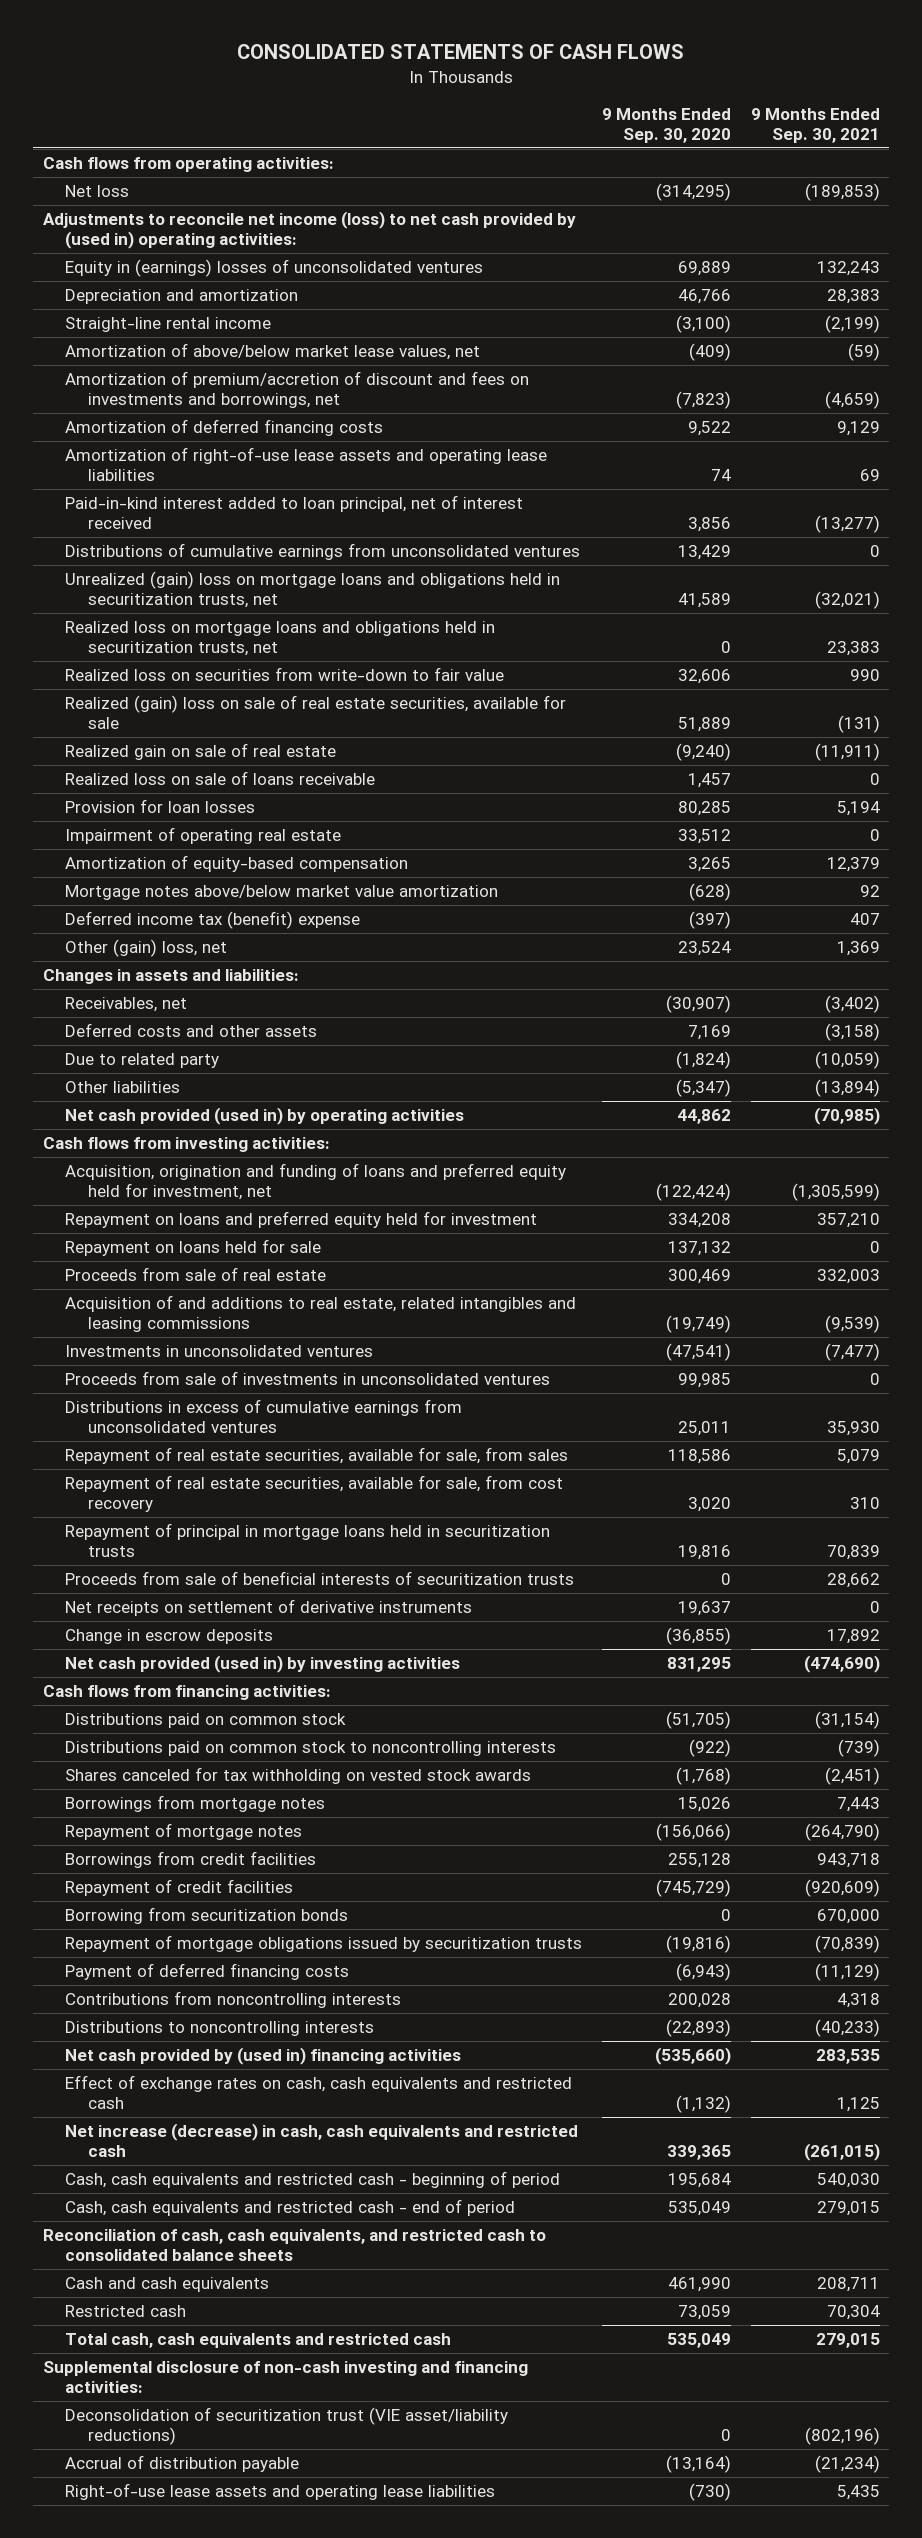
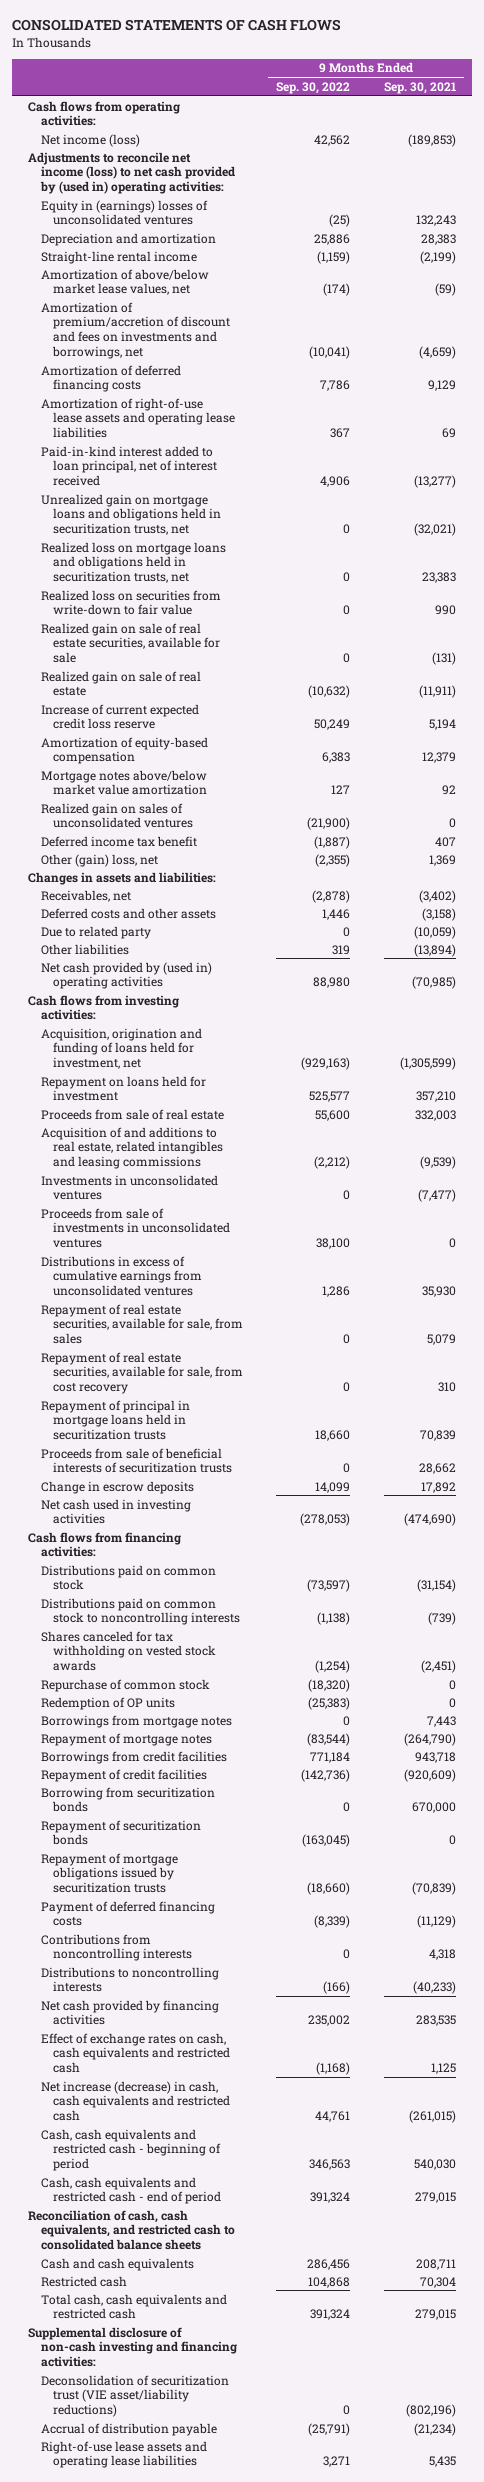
- | 9 Months Ended Sep. 30, 2020 | 9 Months Ended Sep. 30, 2021
+ | 9 Months Ended Sep. 30, 2022 | 9 Months Ended Sep. 30, 2021
- Net loss | (314,295) | (189,853)
+ Net income (loss) | 42,562 | (189,853)
- Distributions of cumulative earnings from unconsolidated ventures | 13,429 | 0
- Unrealized (gain) loss on mortgage loans and obligations held in securitization trusts, net | 41,589 | (32,021)
+ Unrealized gain on mortgage loans and obligations held in securitization trusts, net | 0 | (32,021)
- Realized (gain) loss on sale of real estate securities, available for sale | 51,889 | (131)
+ Realized gain on sale of real estate securities, available for sale | 0 | (131)
- Realized loss on sale of loans receivable | 1,457 | 0
- Provision for loan losses | 80,285 | 5,194
- Impairment of operating real estate | 33,512 | 0
+ Increase of current expected credit loss reserve | 50,249 | 5,194
- Deferred income tax (benefit) expense | (397) | 407
+ Realized gain on sales of unconsolidated ventures | (21,900) | 0
+ Deferred income tax benefit | (1,887) | 407
- Net cash provided (used in) by operating activities | 44,862 | (70,985)
+ Net cash provided by (used in) operating activities | 88,980 | (70,985)
- Acquisition, origination and funding of loans and preferred equity held for investment, net | (122,424) | (1,305,599)
- Repayment on loans and preferred equity held for investment | 334,208 | 357,210
- Repayment on loans held for sale | 137,132 | 0
+ Acquisition, origination and funding of loans held for investment, net | (929,163) | (1,305,599)
+ Repayment on loans held for investment | 525,577 | 357,210
- Net receipts on settlement of derivative instruments | 19,637 | 0
- Net cash provided (used in) by investing activities | 831,295 | (474,690)
+ Net cash used in investing activities | (278,053) | (474,690)
+ Repurchase of common stock | (18,320) | 0
+ Redemption of OP units | (25,383) | 0
+ Repayment of securitization bonds | (163,045) | 0
- Net cash provided by (used in) financing activities | (535,660) | 283,535
+ Net cash provided by financing activities | 235,002 | 283,535

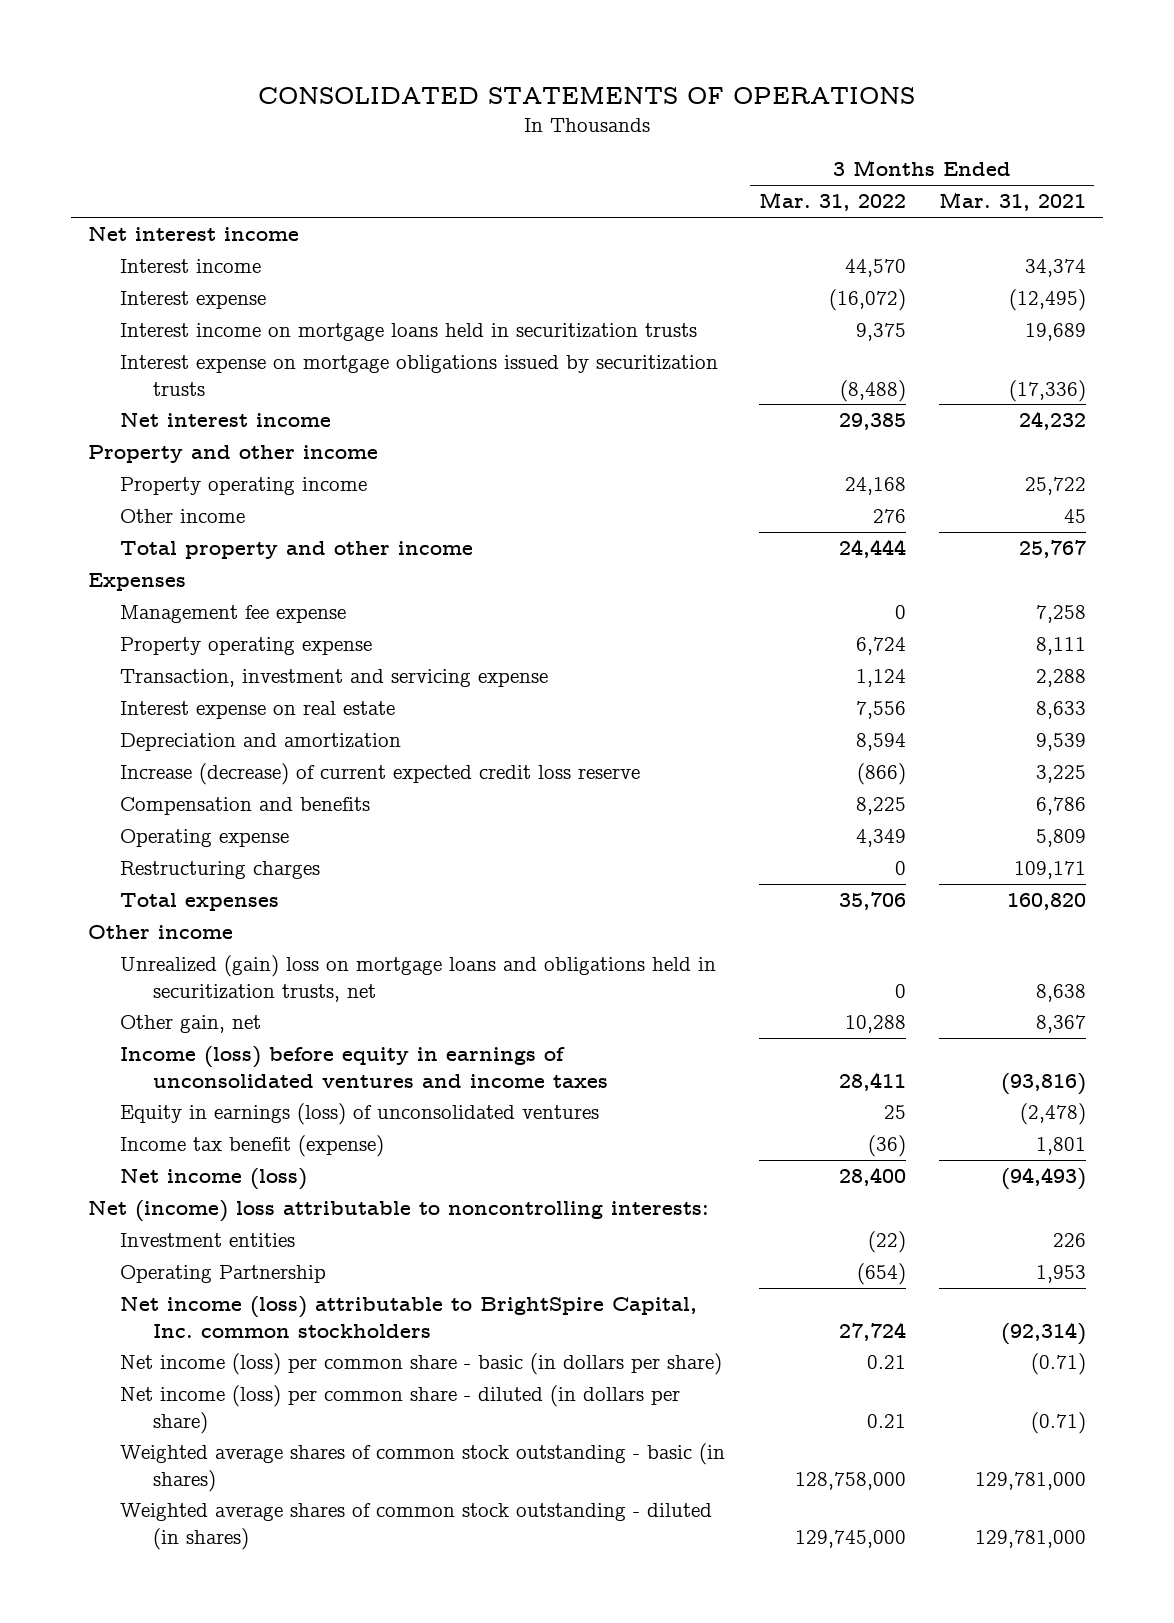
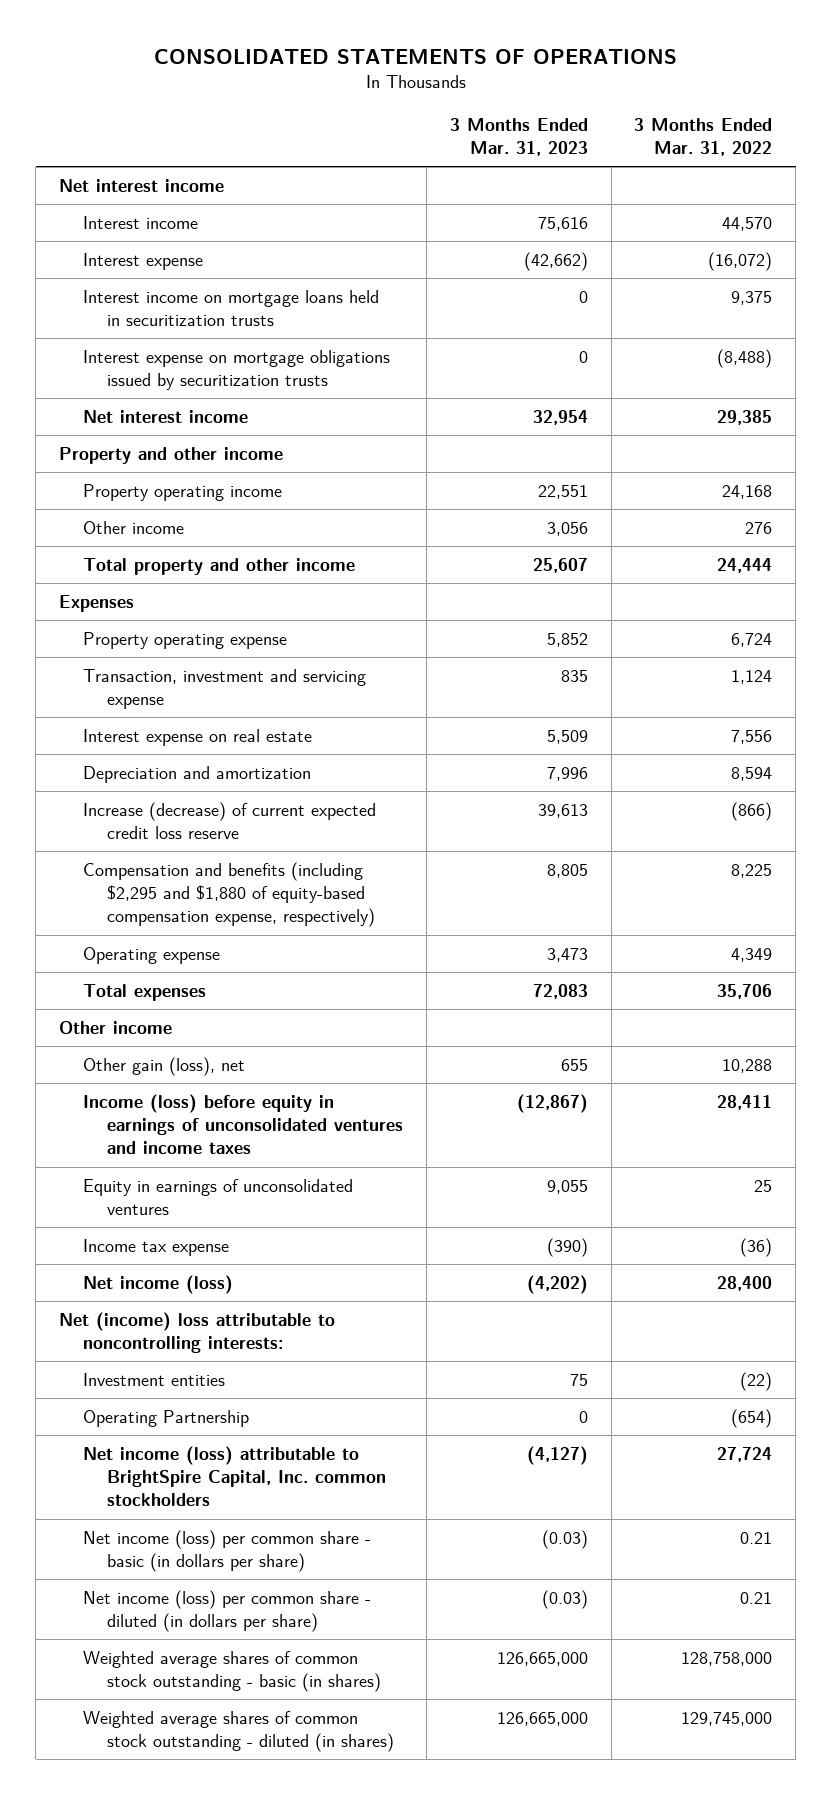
- | 3 Months Ended Mar. 31, 2022 | 3 Months Ended Mar. 31, 2021
+ | 3 Months Ended Mar. 31, 2023 | 3 Months Ended Mar. 31, 2022
- Management fee expense | 0 | 7,258
- Compensation and benefits | 8,225 | 6,786
+ Compensation and benefits (including $2,295 and $1,880 of equity-based compensation expense, respectively) | 8,805 | 8,225
- Restructuring charges | 0 | 109,171
- Unrealized (gain) loss on mortgage loans and obligations held in securitization trusts, net | 0 | 8,638
- Other gain, net | 10,288 | 8,367
+ Other gain (loss), net | 655 | 10,288
- Equity in earnings (loss) of unconsolidated ventures | 25 | (2,478)
- Income tax benefit (expense) | (36) | 1,801
+ Equity in earnings of unconsolidated ventures | 9,055 | 25
+ Income tax expense | (390) | (36)

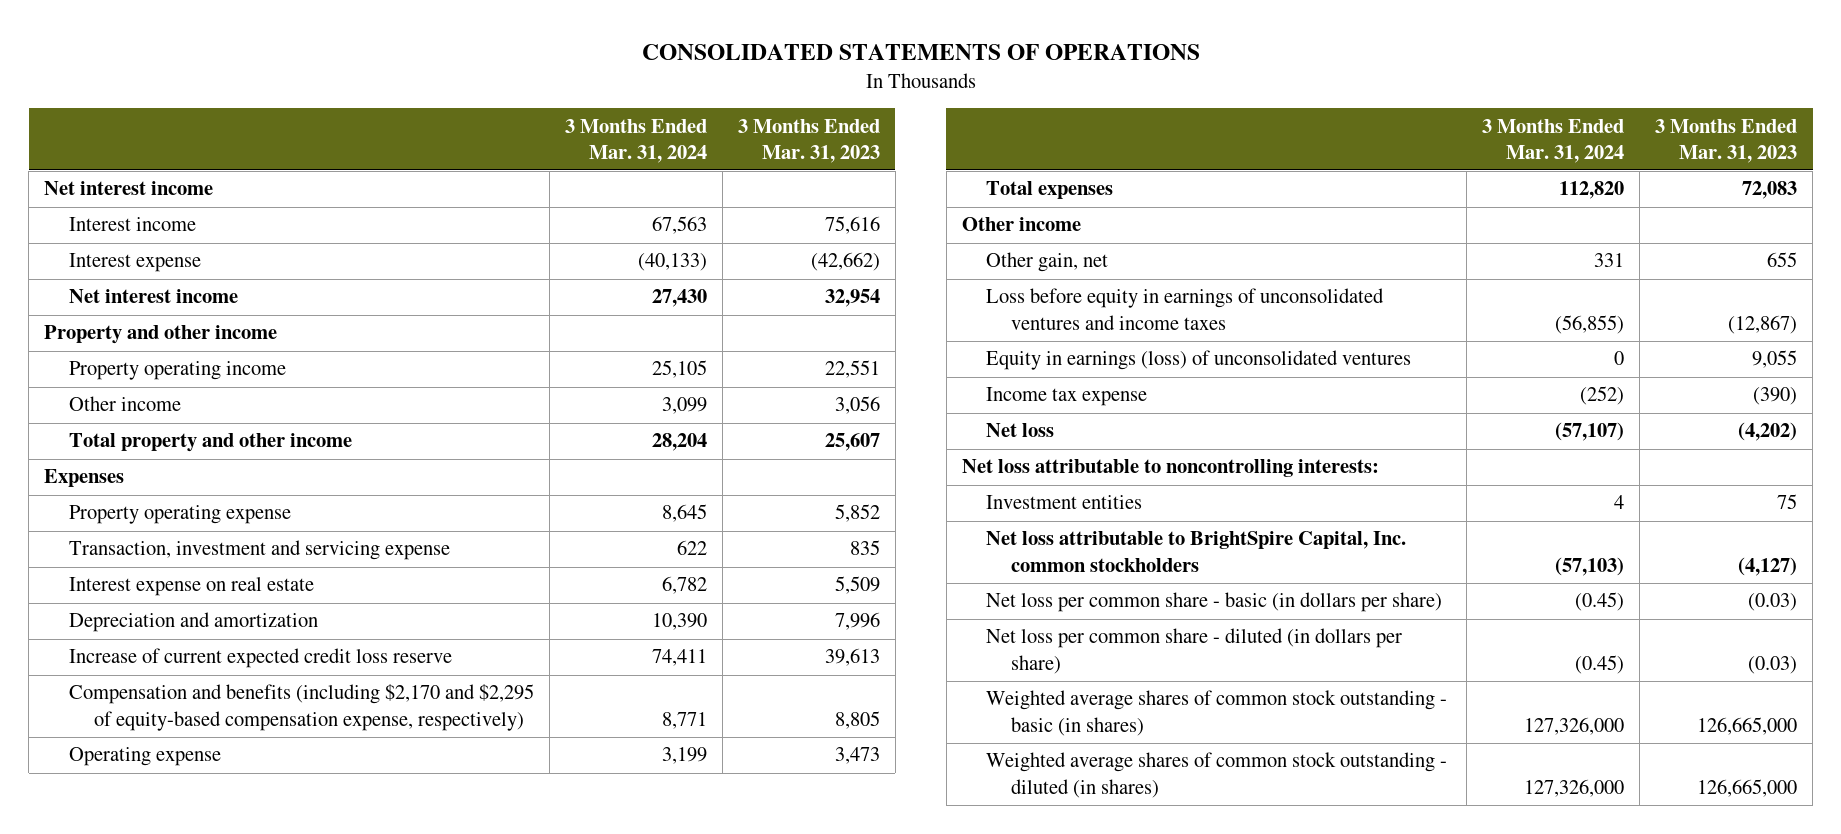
- | 3 Months Ended Mar. 31, 2023 | 3 Months Ended Mar. 31, 2022
+ | 3 Months Ended Mar. 31, 2024 | 3 Months Ended Mar. 31, 2023
- Interest income on mortgage loans held in securitization trusts | 0 | 9,375
- Interest expense on mortgage obligations issued by securitization trusts | 0 | (8,488)
- Increase (decrease) of current expected credit loss reserve | 39,613 | (866)
- Compensation and benefits (including $2,295 and $1,880 of equity-based compensation expense, respectively) | 8,805 | 8,225
+ Increase of current expected credit loss reserve | 74,411 | 39,613
+ Compensation and benefits (including $2,170 and $2,295 of equity-based compensation expense, respectively) | 8,771 | 8,805
- Other gain (loss), net | 655 | 10,288
- Income (loss) before equity in earnings of unconsolidated ventures and income taxes | (12,867) | 28,411
- Equity in earnings of unconsolidated ventures | 9,055 | 25
+ Other gain, net | 331 | 655
+ Loss before equity in earnings of unconsolidated ventures and income taxes | (56,855) | (12,867)
+ Equity in earnings (loss) of unconsolidated ventures | 0 | 9,055
- Net income (loss) | (4,202) | 28,400
- Net (income) loss attributable to noncontrolling interests:
+ Net loss | (57,107) | (4,202)
+ Net loss attributable to noncontrolling interests:
- Operating Partnership | 0 | (654)
- Net income (loss) attributable to BrightSpire Capital, Inc. common stockholders | (4,127) | 27,724
- Net income (loss) per common share - basic (in dollars per share) | (0.03) | 0.21
- Net income (loss) per common share - diluted (in dollars per share) | (0.03) | 0.21
+ Net loss attributable to BrightSpire Capital, Inc. common stockholders | (57,103) | (4,127)
+ Net loss per common share - basic (in dollars per share) | (0.45) | (0.03)
+ Net loss per common share - diluted (in dollars per share) | (0.45) | (0.03)

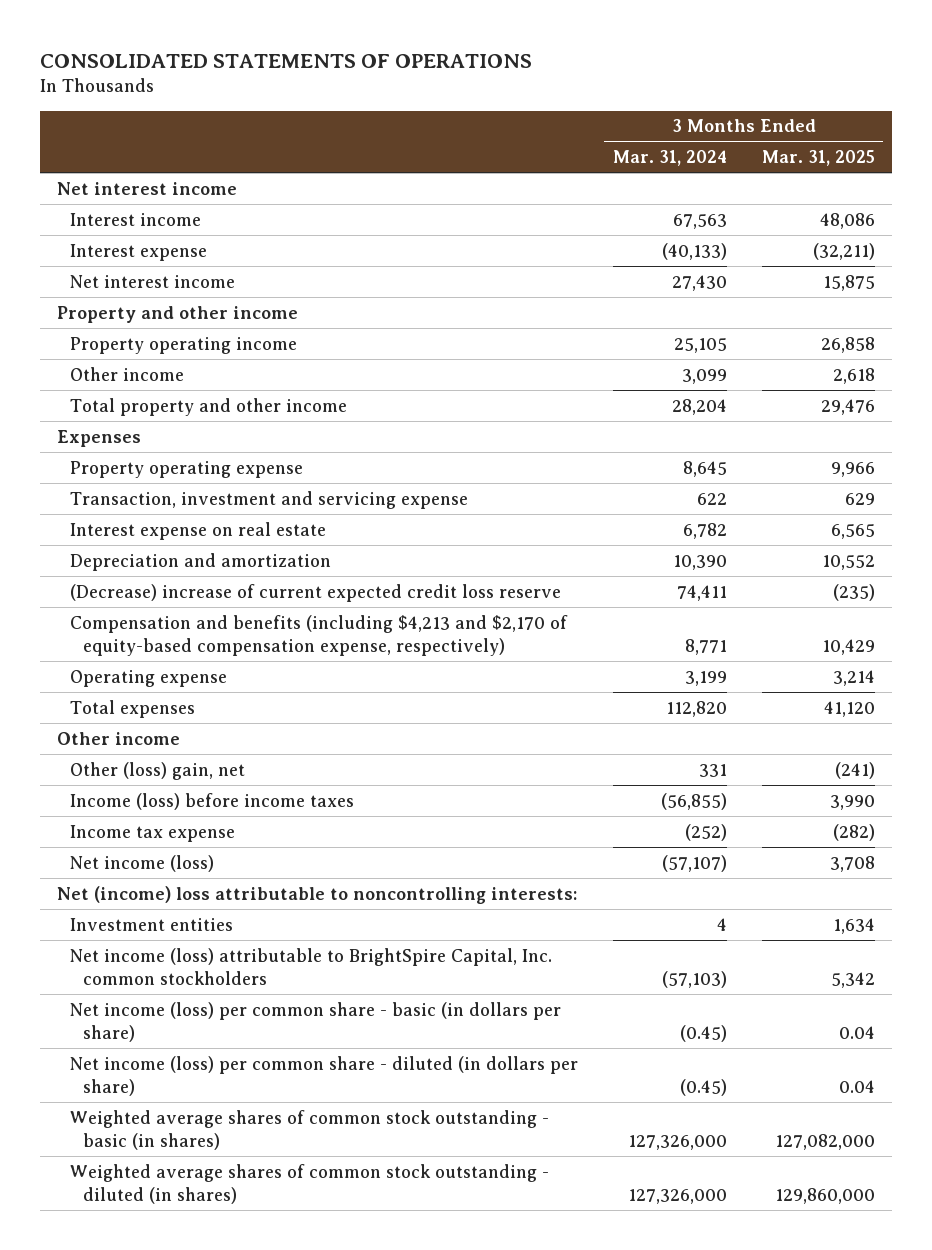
- | 3 Months Ended Mar. 31, 2024 | 3 Months Ended Mar. 31, 2023
+ | 3 Months Ended Mar. 31, 2024 | 3 Months Ended Mar. 31, 2025
- Increase of current expected credit loss reserve | 74,411 | 39,613
- Compensation and benefits (including $2,170 and $2,295 of equity-based compensation expense, respectively) | 8,771 | 8,805
+ (Decrease) increase of current expected credit loss reserve | 74,411 | (235)
+ Compensation and benefits (including $4,213 and $2,170 of equity-based compensation expense, respectively) | 8,771 | 10,429
- Other gain, net | 331 | 655
- Loss before equity in earnings of unconsolidated ventures and income taxes | (56,855) | (12,867)
- Equity in earnings (loss) of unconsolidated ventures | 0 | 9,055
+ Other (loss) gain, net | 331 | (241)
+ Income (loss) before income taxes | (56,855) | 3,990
- Net loss | (57,107) | (4,202)
- Net loss attributable to noncontrolling interests:
+ Net income (loss) | (57,107) | 3,708
+ Net (income) loss attributable to noncontrolling interests:
- Net loss attributable to BrightSpire Capital, Inc. common stockholders | (57,103) | (4,127)
- Net loss per common share - basic (in dollars per share) | (0.45) | (0.03)
- Net loss per common share - diluted (in dollars per share) | (0.45) | (0.03)
+ Net income (loss) attributable to BrightSpire Capital, Inc. common stockholders | (57,103) | 5,342
+ Net income (loss) per common share - basic (in dollars per share) | (0.45) | 0.04
+ Net income (loss) per common share - diluted (in dollars per share) | (0.45) | 0.04

